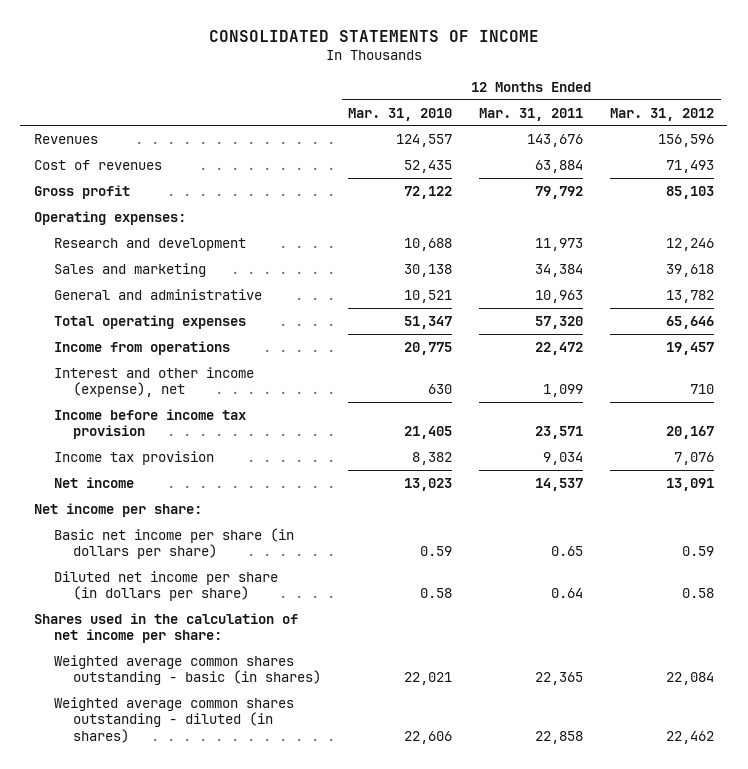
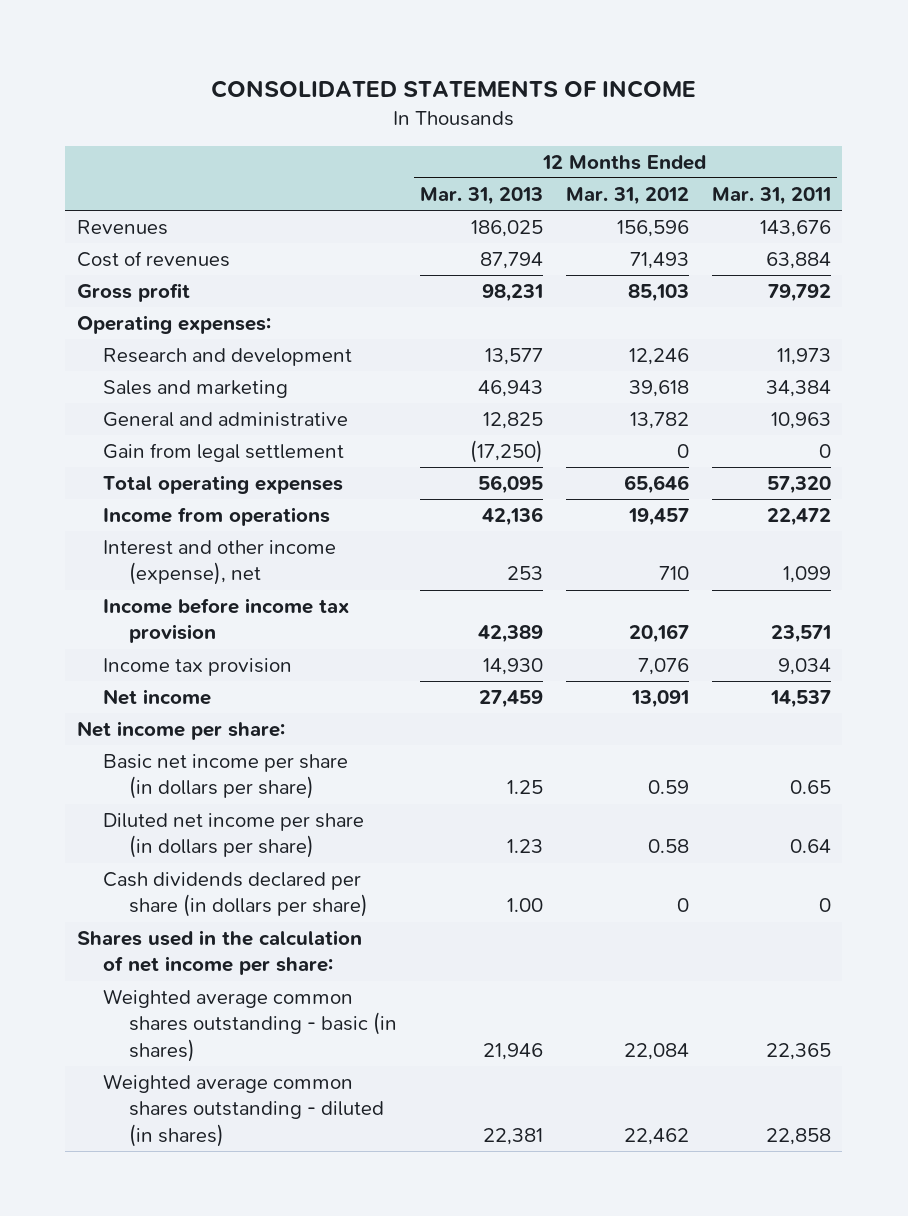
- | 12 Months Ended Mar. 31, 2010 | 12 Months Ended Mar. 31, 2011 | 12 Months Ended Mar. 31, 2012
+ | 12 Months Ended Mar. 31, 2013 | 12 Months Ended Mar. 31, 2012 | 12 Months Ended Mar. 31, 2011
+ Gain from legal settlement | (17,250) | 0 | 0
+ Cash dividends declared per share (in dollars per share) | 1.00 | 0 | 0

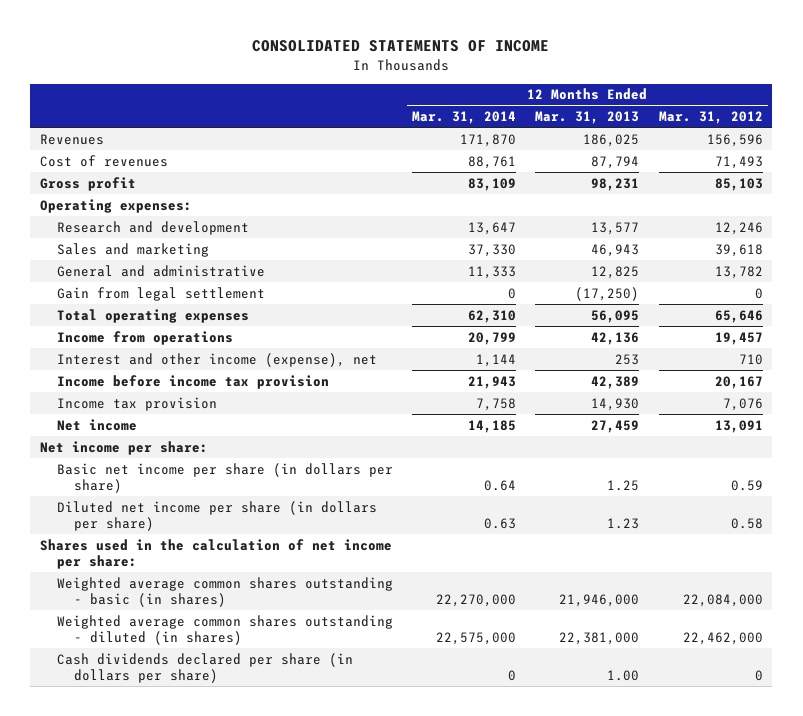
- | 12 Months Ended Mar. 31, 2013 | 12 Months Ended Mar. 31, 2012 | 12 Months Ended Mar. 31, 2011
+ | 12 Months Ended Mar. 31, 2014 | 12 Months Ended Mar. 31, 2013 | 12 Months Ended Mar. 31, 2012
- Weighted average common shares outstanding - basic (in shares) | 21,946 | 22,084 | 22,365
- Weighted average common shares outstanding - diluted (in shares) | 22,381 | 22,462 | 22,858
+ Weighted average common shares outstanding - basic (in shares) | 22,270,000 | 21,946,000 | 22,084,000
+ Weighted average common shares outstanding - diluted (in shares) | 22,575,000 | 22,381,000 | 22,462,000
moved down: Cash dividends declared per share (in dollars per share) | 0 | 1.00 | 0

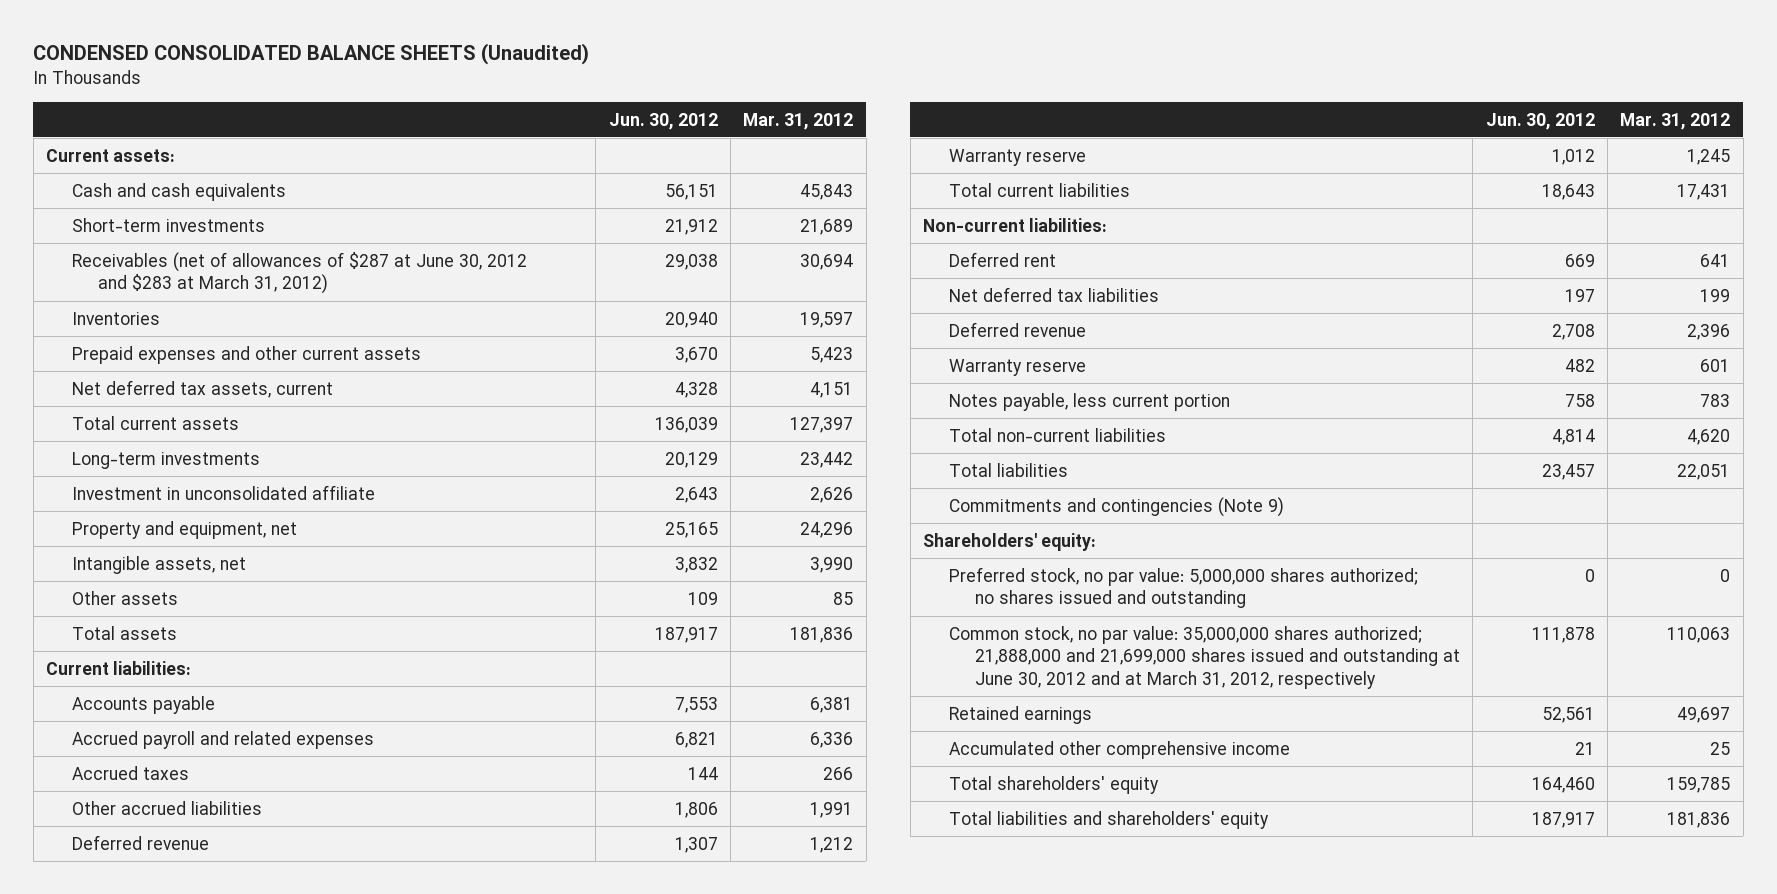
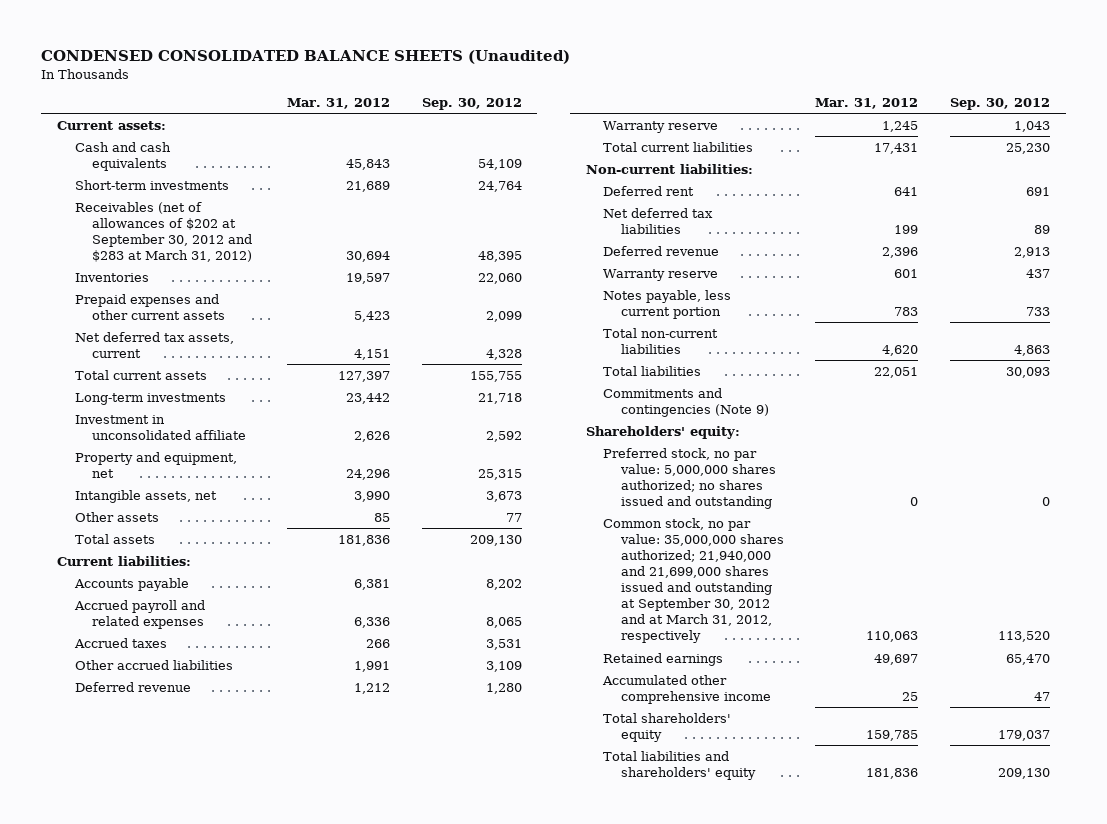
- | Jun. 30, 2012 | Mar. 31, 2012
+ | Mar. 31, 2012 | Sep. 30, 2012
- Receivables (net of allowances of $287 at June 30, 2012 and $283 at March 31, 2012) | 29,038 | 30,694
+ Receivables (net of allowances of $202 at September 30, 2012 and $283 at March 31, 2012) | 30,694 | 48,395
- Common stock, no par value: 35,000,000 shares authorized; 21,888,000 and 21,699,000 shares issued and outstanding at June 30, 2012 and at March 31, 2012, respectively | 111,878 | 110,063
+ Common stock, no par value: 35,000,000 shares authorized; 21,940,000 and 21,699,000 shares issued and outstanding at September 30, 2012 and at March 31, 2012, respectively | 110,063 | 113,520

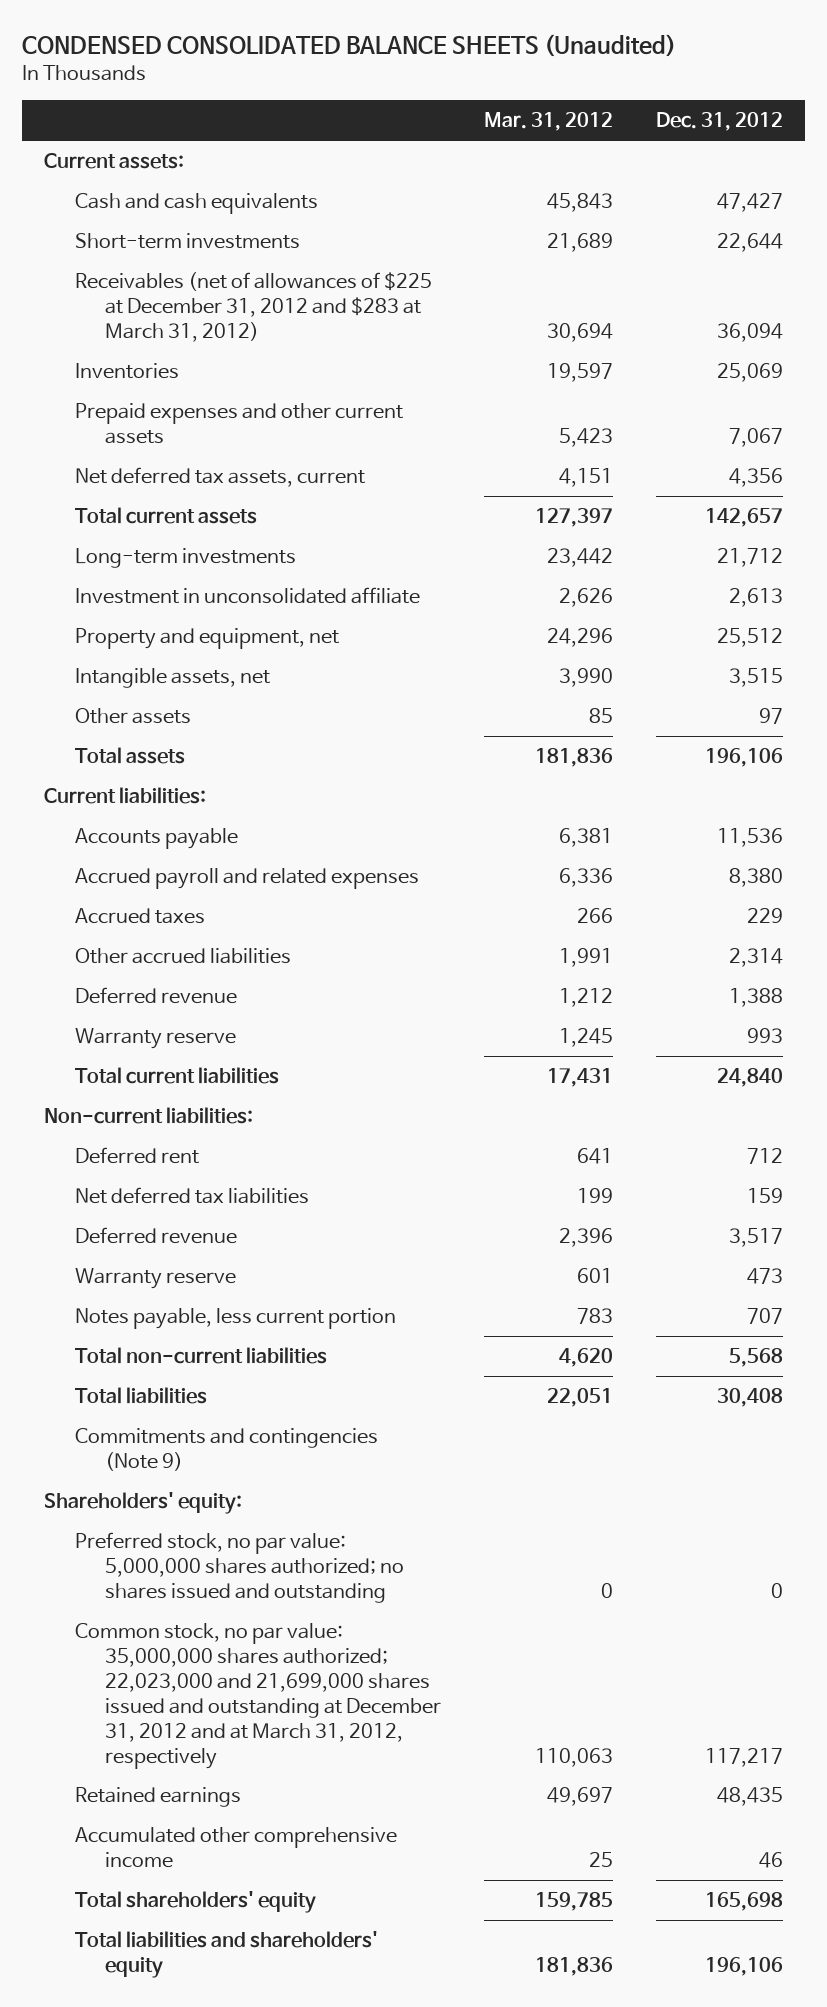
- | Mar. 31, 2012 | Sep. 30, 2012
+ | Mar. 31, 2012 | Dec. 31, 2012
- Receivables (net of allowances of $202 at September 30, 2012 and $283 at March 31, 2012) | 30,694 | 48,395
+ Receivables (net of allowances of $225 at December 31, 2012 and $283 at March 31, 2012) | 30,694 | 36,094
- Common stock, no par value: 35,000,000 shares authorized; 21,940,000 and 21,699,000 shares issued and outstanding at September 30, 2012 and at March 31, 2012, respectively | 110,063 | 113,520
+ Common stock, no par value: 35,000,000 shares authorized; 22,023,000 and 21,699,000 shares issued and outstanding at December 31, 2012 and at March 31, 2012, respectively | 110,063 | 117,217

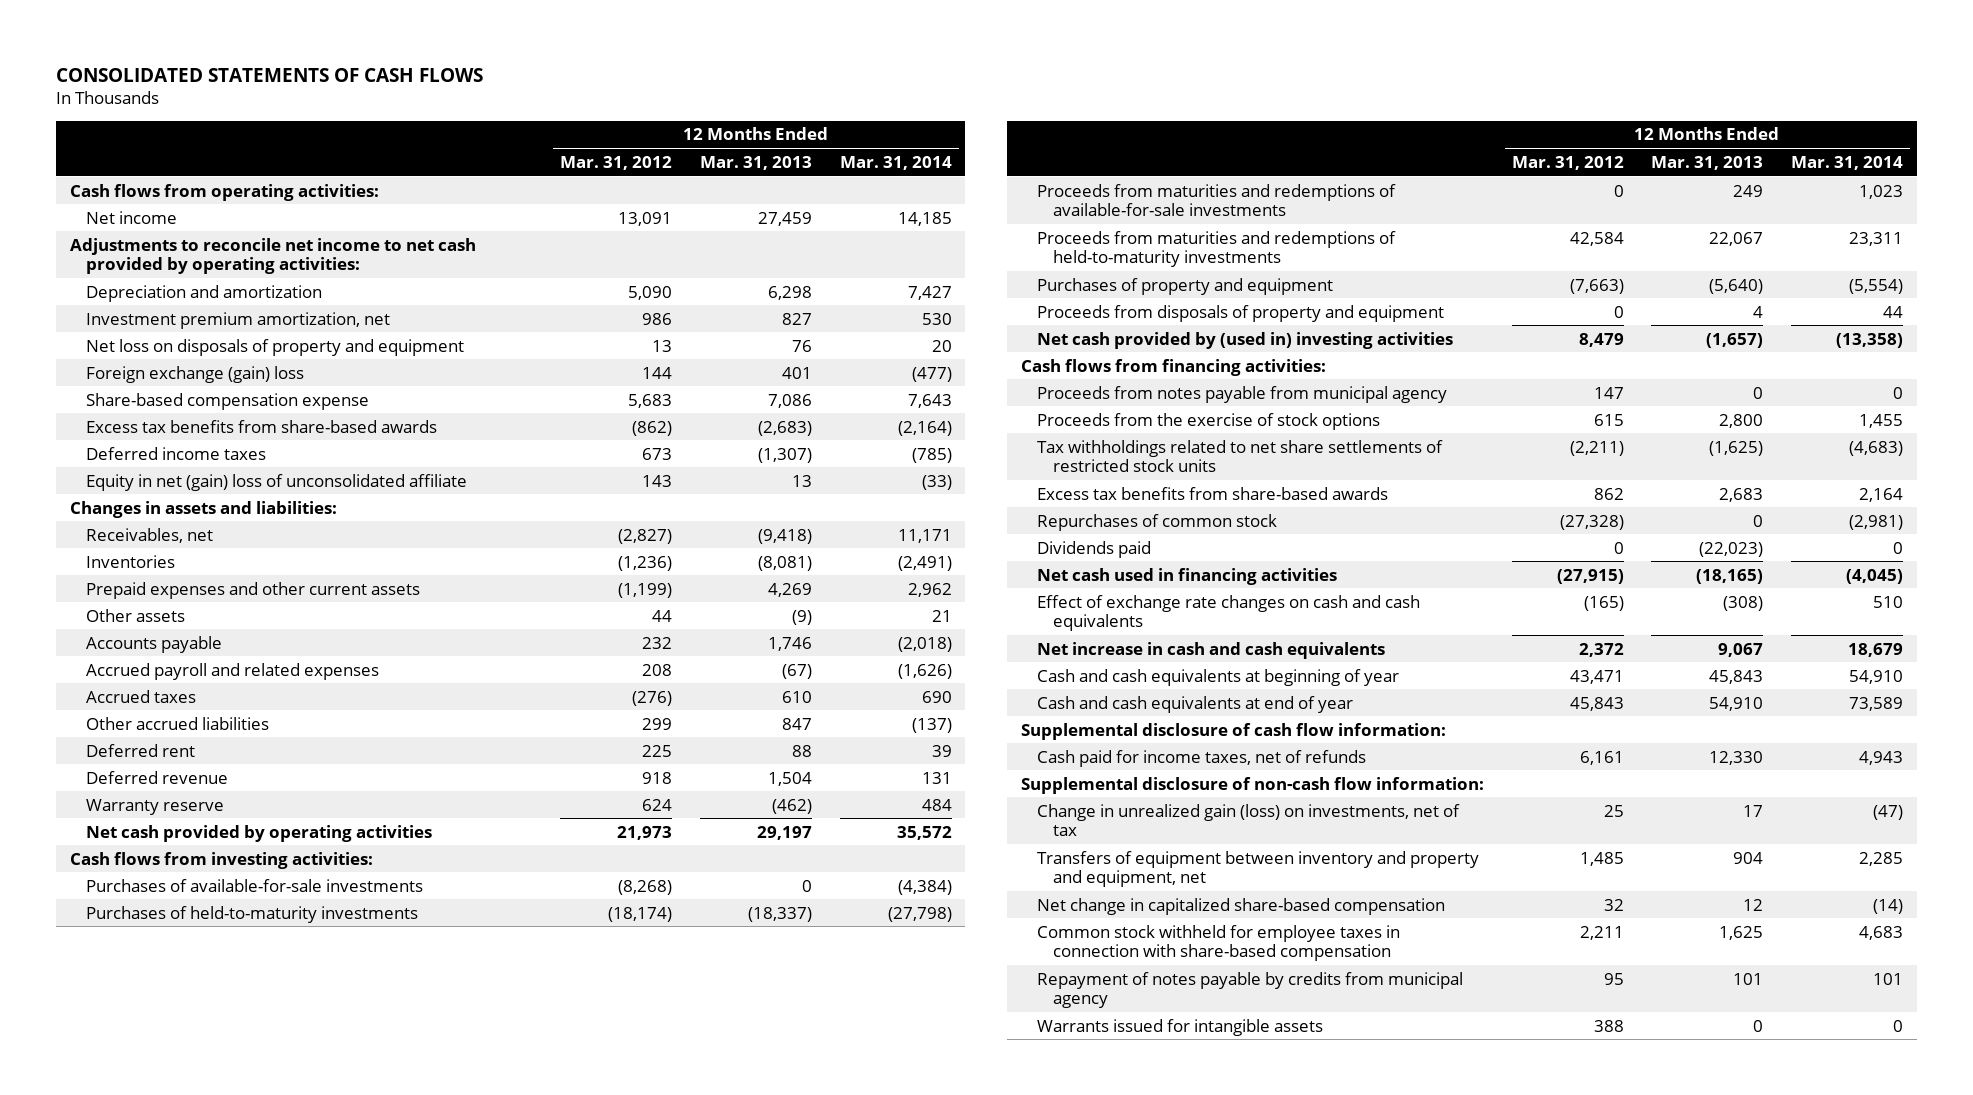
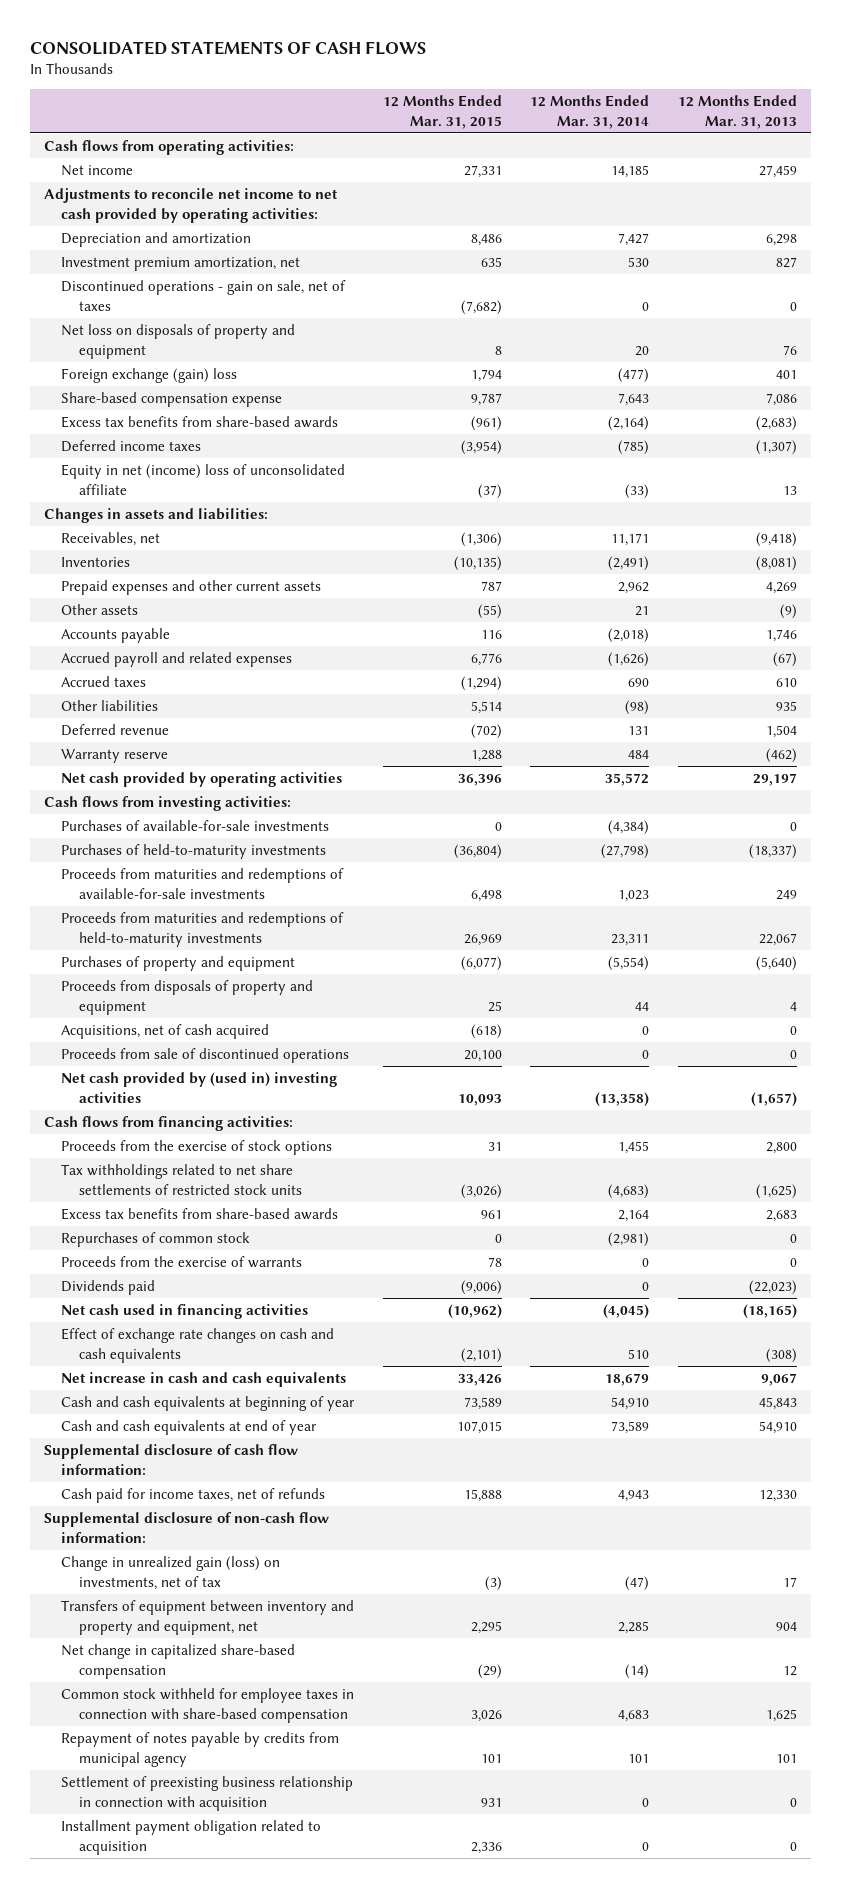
- | 12 Months Ended Mar. 31, 2012 | 12 Months Ended Mar. 31, 2013 | 12 Months Ended Mar. 31, 2014
+ | 12 Months Ended Mar. 31, 2015 | 12 Months Ended Mar. 31, 2014 | 12 Months Ended Mar. 31, 2013
+ Discontinued operations - gain on sale, net of taxes | (7,682) | 0 | 0
- Equity in net (gain) loss of unconsolidated affiliate | 143 | 13 | (33)
+ Equity in net (income) loss of unconsolidated affiliate | (37) | (33) | 13
- Other accrued liabilities | 299 | 847 | (137)
- Deferred rent | 225 | 88 | 39
+ Other liabilities | 5,514 | (98) | 935
+ Acquisitions, net of cash acquired | (618) | 0 | 0
+ Proceeds from sale of discontinued operations | 20,100 | 0 | 0
- Proceeds from notes payable from municipal agency | 147 | 0 | 0
+ Proceeds from the exercise of warrants | 78 | 0 | 0
- Warrants issued for intangible assets | 388 | 0 | 0
+ Settlement of preexisting business relationship in connection with acquisition | 931 | 0 | 0
+ Installment payment obligation related to acquisition | 2,336 | 0 | 0

